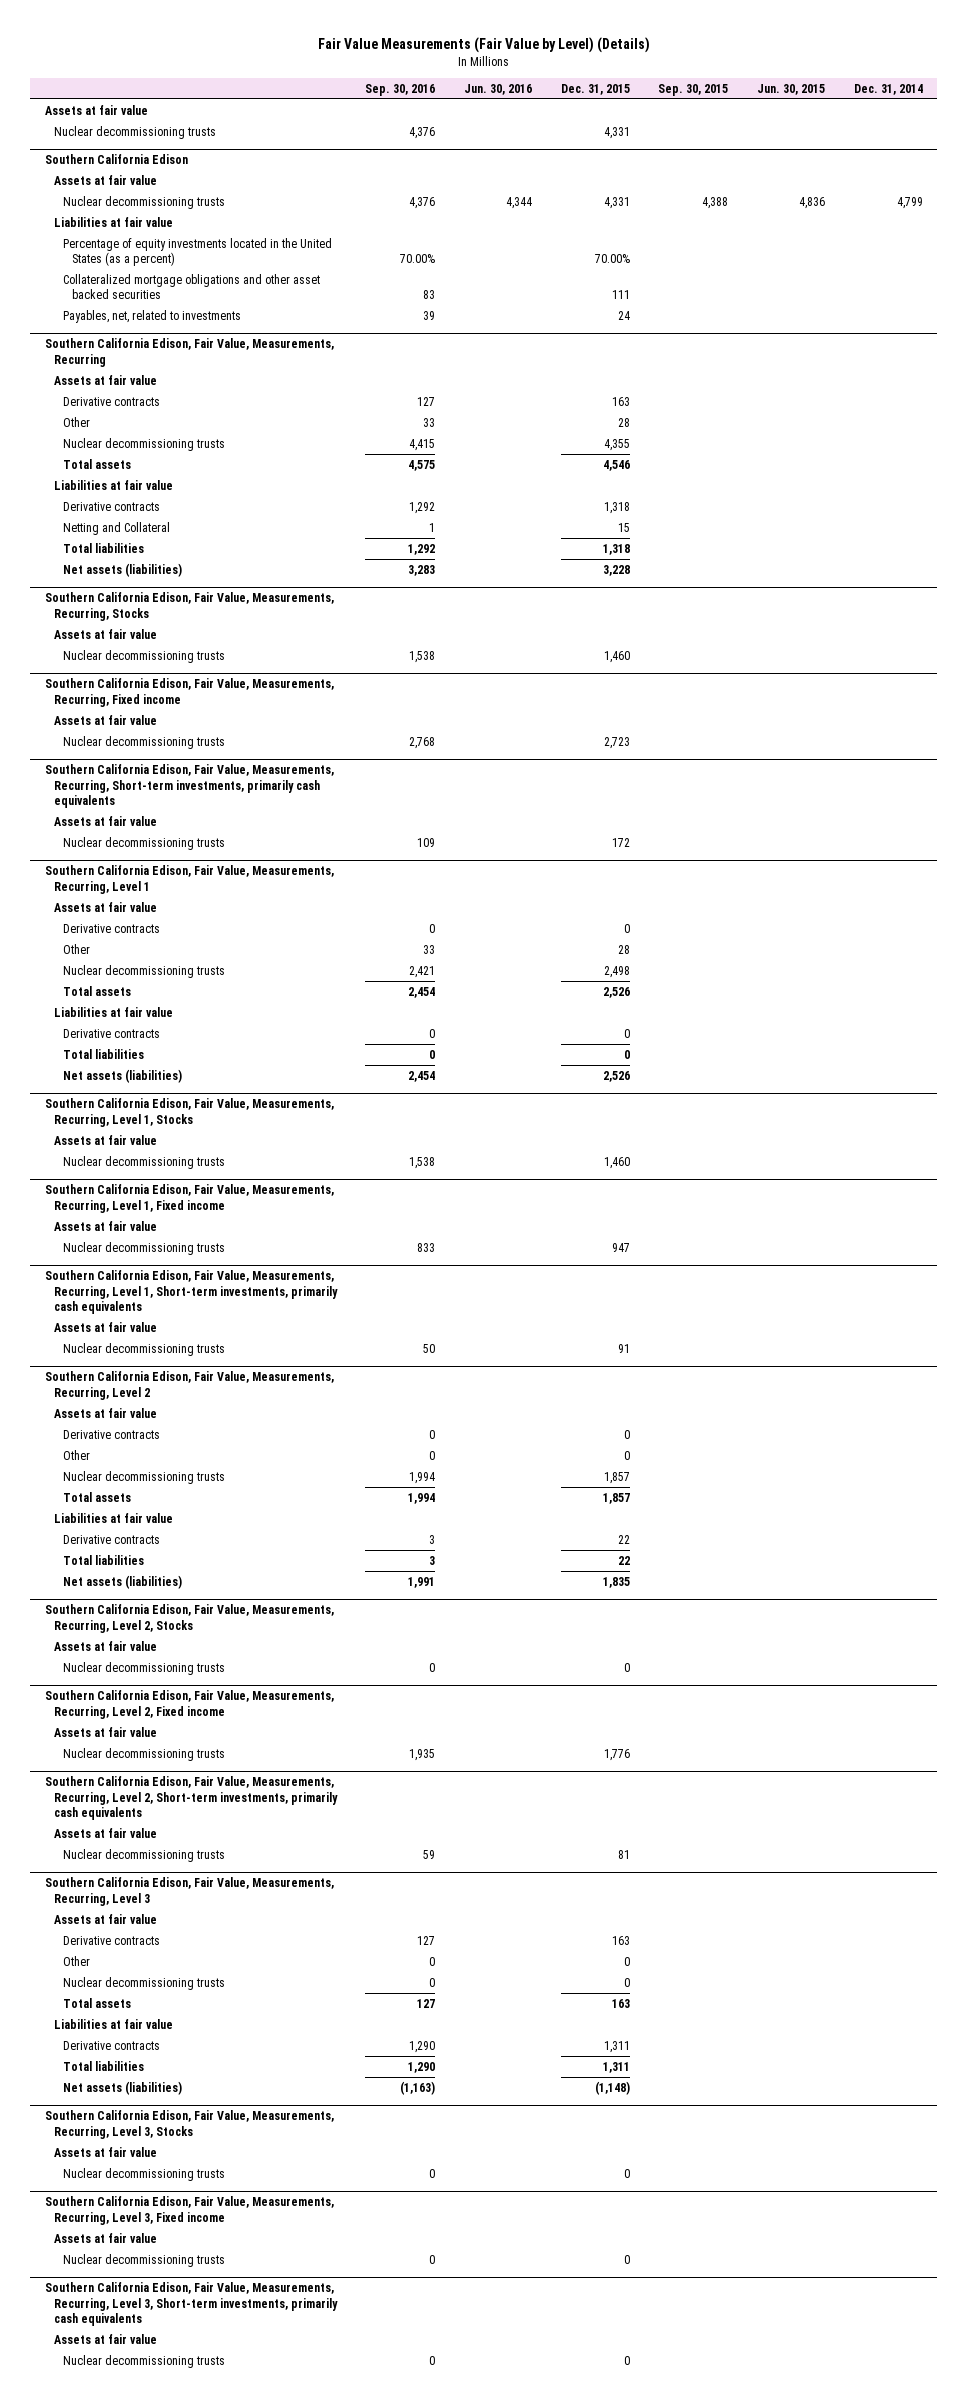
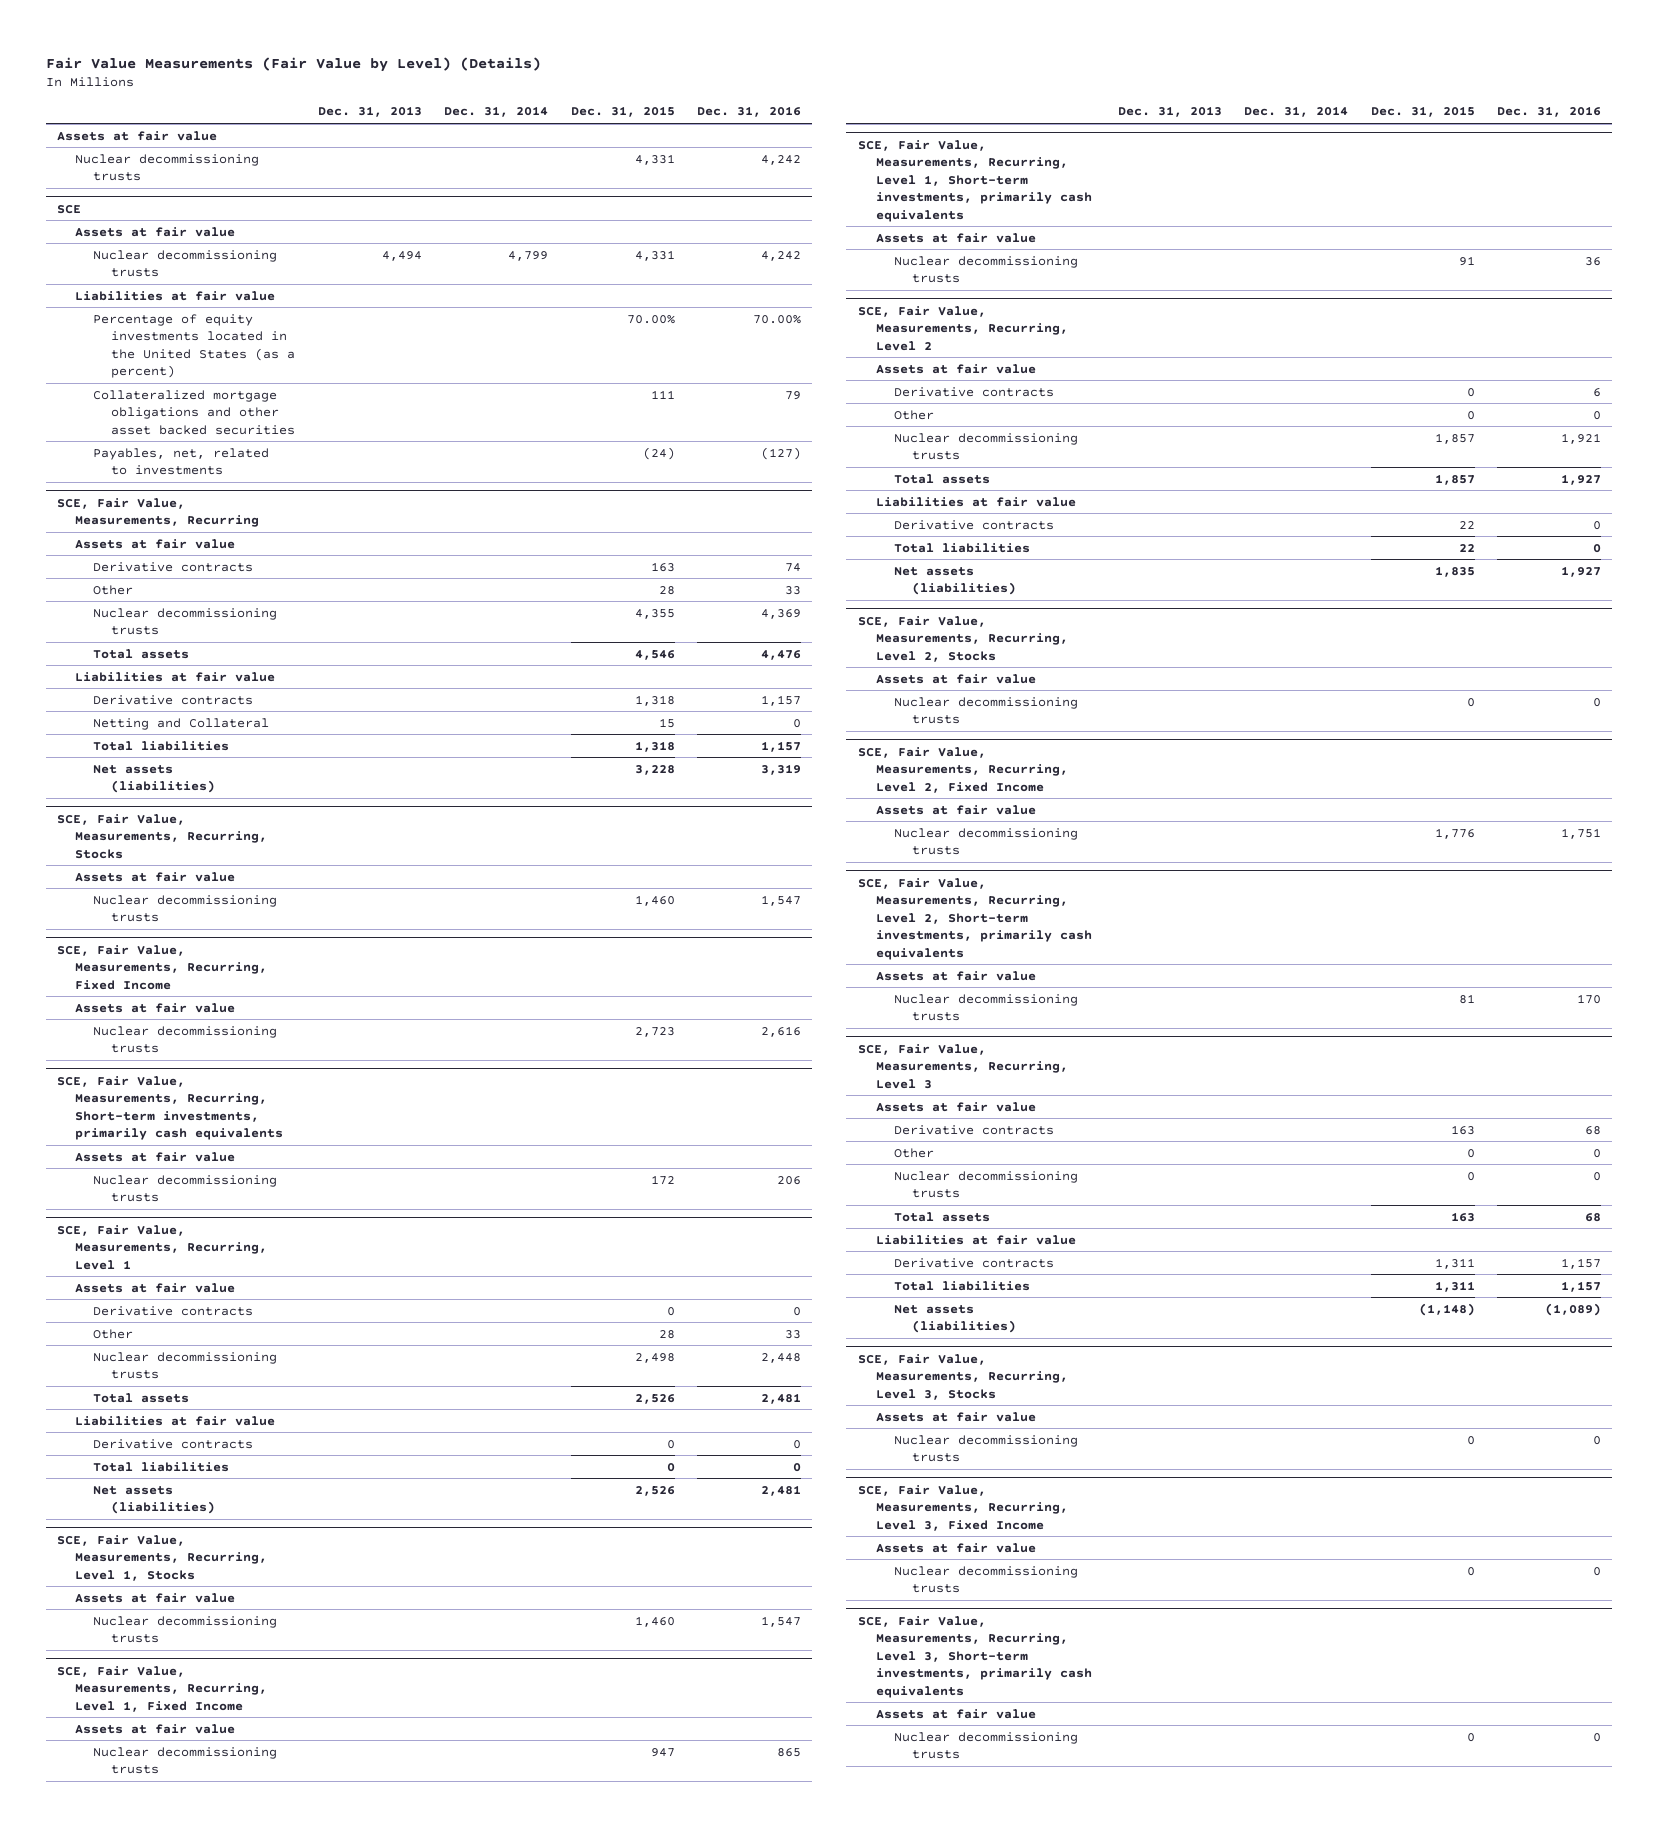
- | Sep. 30, 2016 | Jun. 30, 2016 | Dec. 31, 2015 | Sep. 30, 2015 | Jun. 30, 2015 | Dec. 31, 2014
+ | Dec. 31, 2013 | Dec. 31, 2014 | Dec. 31, 2015 | Dec. 31, 2016
- Southern California Edison
+ SCE
- Payables, net, related to investments | 39 | | 24 | | |
- Southern California Edison, Fair Value, Measurements, Recurring
+ Payables, net, related to investments | | | (24) | (127)
+ SCE, Fair Value, Measurements, Recurring
- Southern California Edison, Fair Value, Measurements, Recurring, Stocks
+ SCE, Fair Value, Measurements, Recurring, Stocks
- Southern California Edison, Fair Value, Measurements, Recurring, Fixed income
+ SCE, Fair Value, Measurements, Recurring, Fixed Income
- Southern California Edison, Fair Value, Measurements, Recurring, Short-term investments, primarily cash equivalents
+ SCE, Fair Value, Measurements, Recurring, Short-term investments, primarily cash equivalents
- Southern California Edison, Fair Value, Measurements, Recurring, Level 1
+ SCE, Fair Value, Measurements, Recurring, Level 1
- Southern California Edison, Fair Value, Measurements, Recurring, Level 1, Stocks
+ SCE, Fair Value, Measurements, Recurring, Level 1, Stocks
- Southern California Edison, Fair Value, Measurements, Recurring, Level 1, Fixed income
+ SCE, Fair Value, Measurements, Recurring, Level 1, Fixed Income
- Southern California Edison, Fair Value, Measurements, Recurring, Level 1, Short-term investments, primarily cash equivalents
+ SCE, Fair Value, Measurements, Recurring, Level 1, Short-term investments, primarily cash equivalents
- Southern California Edison, Fair Value, Measurements, Recurring, Level 2
+ SCE, Fair Value, Measurements, Recurring, Level 2
- Southern California Edison, Fair Value, Measurements, Recurring, Level 2, Stocks
+ SCE, Fair Value, Measurements, Recurring, Level 2, Stocks
- Southern California Edison, Fair Value, Measurements, Recurring, Level 2, Fixed income
+ SCE, Fair Value, Measurements, Recurring, Level 2, Fixed Income
- Southern California Edison, Fair Value, Measurements, Recurring, Level 2, Short-term investments, primarily cash equivalents
+ SCE, Fair Value, Measurements, Recurring, Level 2, Short-term investments, primarily cash equivalents
- Southern California Edison, Fair Value, Measurements, Recurring, Level 3
+ SCE, Fair Value, Measurements, Recurring, Level 3
- Southern California Edison, Fair Value, Measurements, Recurring, Level 3, Stocks
+ SCE, Fair Value, Measurements, Recurring, Level 3, Stocks
- Southern California Edison, Fair Value, Measurements, Recurring, Level 3, Fixed income
+ SCE, Fair Value, Measurements, Recurring, Level 3, Fixed Income
- Southern California Edison, Fair Value, Measurements, Recurring, Level 3, Short-term investments, primarily cash equivalents
+ SCE, Fair Value, Measurements, Recurring, Level 3, Short-term investments, primarily cash equivalents

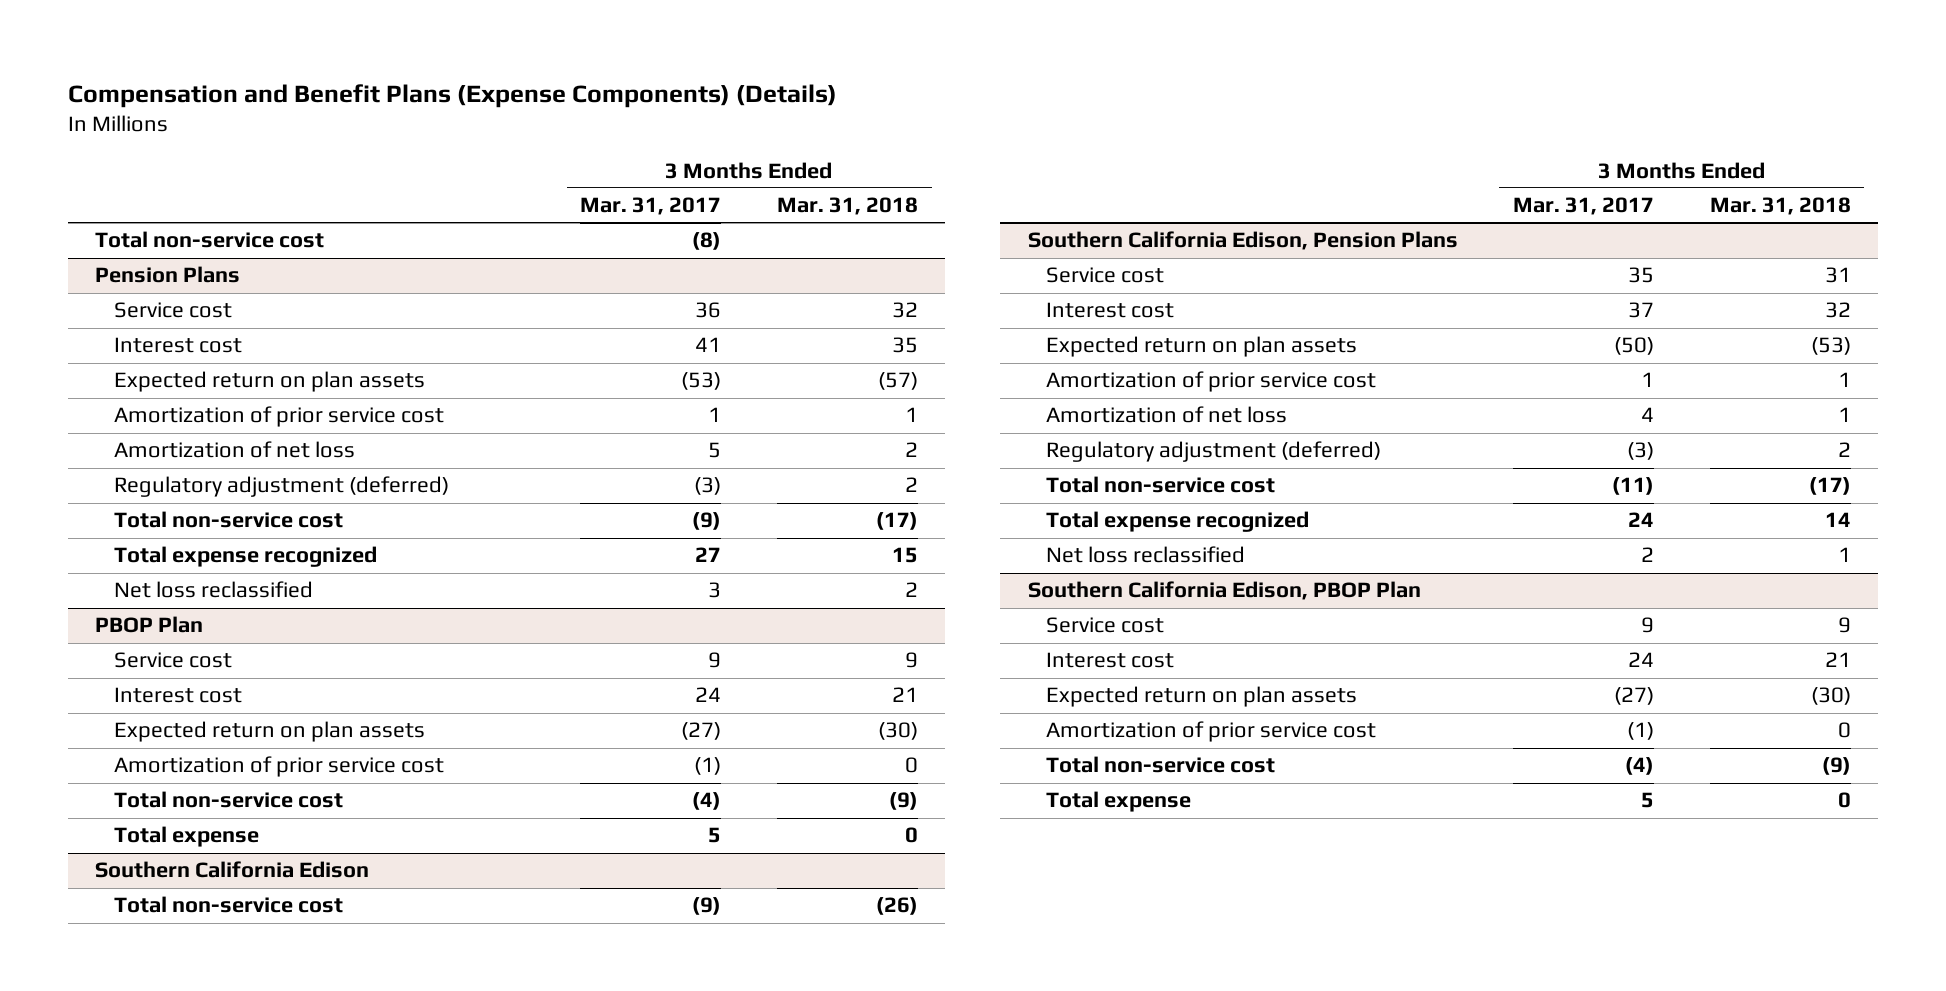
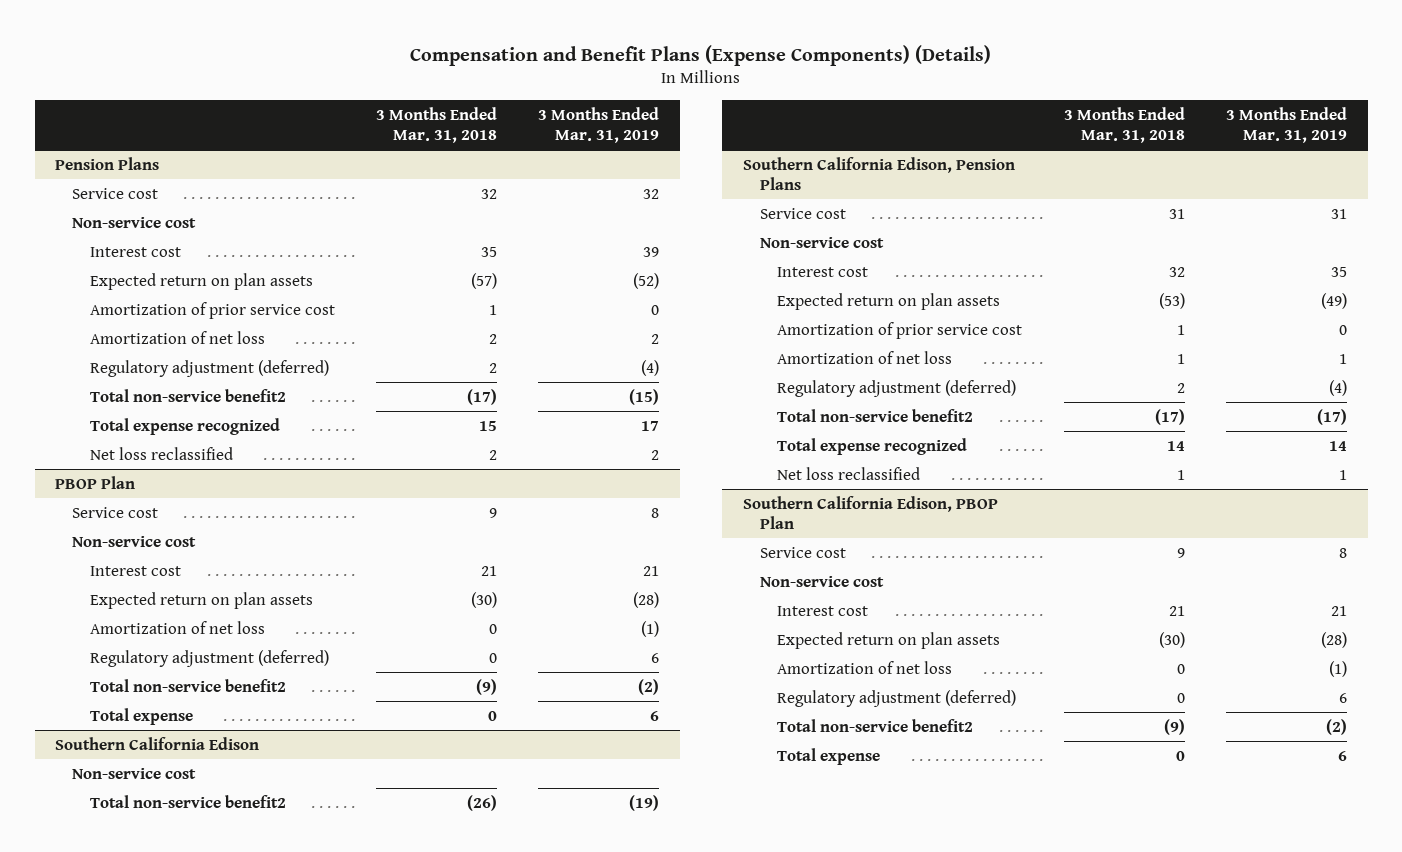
- | 3 Months Ended Mar. 31, 2017 | 3 Months Ended Mar. 31, 2018
+ | 3 Months Ended Mar. 31, 2018 | 3 Months Ended Mar. 31, 2019
- Total non-service cost | (8) |
@ Pension Plans
+ Non-service cost
- Total non-service cost | (9) | (17)
+ Total non-service benefit2 | (17) | (15)
@ PBOP Plan
+ Non-service cost
- Amortization of prior service cost | (1) | 0
- Total non-service cost | (4) | (9)
+ Amortization of net loss | 0 | (1)
+ Regulatory adjustment (deferred) | 0 | 6
+ Total non-service benefit2 | (9) | (2)
@ Southern California Edison
- Total non-service cost | (9) | (26)
+ Non-service cost
+ Total non-service benefit2 | (26) | (19)
@ Southern California Edison, Pension Plans
+ Non-service cost
- Total non-service cost | (11) | (17)
+ Total non-service benefit2 | (17) | (17)
@ Southern California Edison, PBOP Plan
+ Non-service cost
- Amortization of prior service cost | (1) | 0
- Total non-service cost | (4) | (9)
+ Amortization of net loss | 0 | (1)
+ Regulatory adjustment (deferred) | 0 | 6
+ Total non-service benefit2 | (9) | (2)

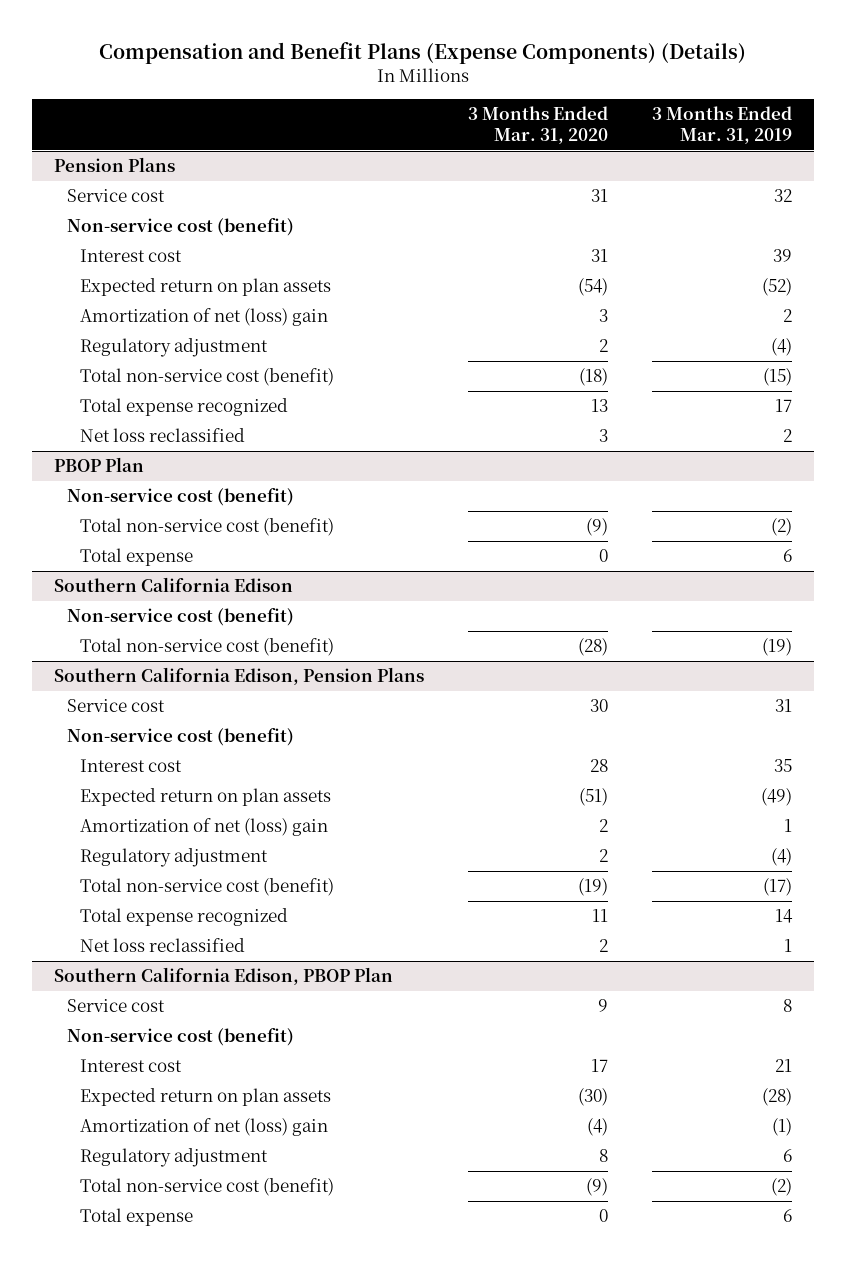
- | 3 Months Ended Mar. 31, 2018 | 3 Months Ended Mar. 31, 2019
+ | 3 Months Ended Mar. 31, 2020 | 3 Months Ended Mar. 31, 2019
@ Pension Plans
- Non-service cost
+ Non-service cost (benefit)
- Amortization of prior service cost | 1 | 0
- Amortization of net loss | 2 | 2
- Regulatory adjustment (deferred) | 2 | (4)
- Total non-service benefit2 | (17) | (15)
+ Amortization of net (loss) gain | 3 | 2
+ Regulatory adjustment | 2 | (4)
+ Total non-service cost (benefit) | (18) | (15)
@ PBOP Plan
- Service cost | 9 | 8
- Non-service cost
- Interest cost | 21 | 21
- Expected return on plan assets | (30) | (28)
- Amortization of net loss | 0 | (1)
- Regulatory adjustment (deferred) | 0 | 6
- Total non-service benefit2 | (9) | (2)
+ Non-service cost (benefit)
+ Total non-service cost (benefit) | (9) | (2)
@ Southern California Edison
- Non-service cost
- Total non-service benefit2 | (26) | (19)
+ Non-service cost (benefit)
+ Total non-service cost (benefit) | (28) | (19)
@ Southern California Edison, Pension Plans
- Non-service cost
+ Non-service cost (benefit)
- Amortization of prior service cost | 1 | 0
- Amortization of net loss | 1 | 1
- Regulatory adjustment (deferred) | 2 | (4)
- Total non-service benefit2 | (17) | (17)
+ Amortization of net (loss) gain | 2 | 1
+ Regulatory adjustment | 2 | (4)
+ Total non-service cost (benefit) | (19) | (17)
@ Southern California Edison, PBOP Plan
- Non-service cost
+ Non-service cost (benefit)
- Amortization of net loss | 0 | (1)
- Regulatory adjustment (deferred) | 0 | 6
- Total non-service benefit2 | (9) | (2)
+ Amortization of net (loss) gain | (4) | (1)
+ Regulatory adjustment | 8 | 6
+ Total non-service cost (benefit) | (9) | (2)

